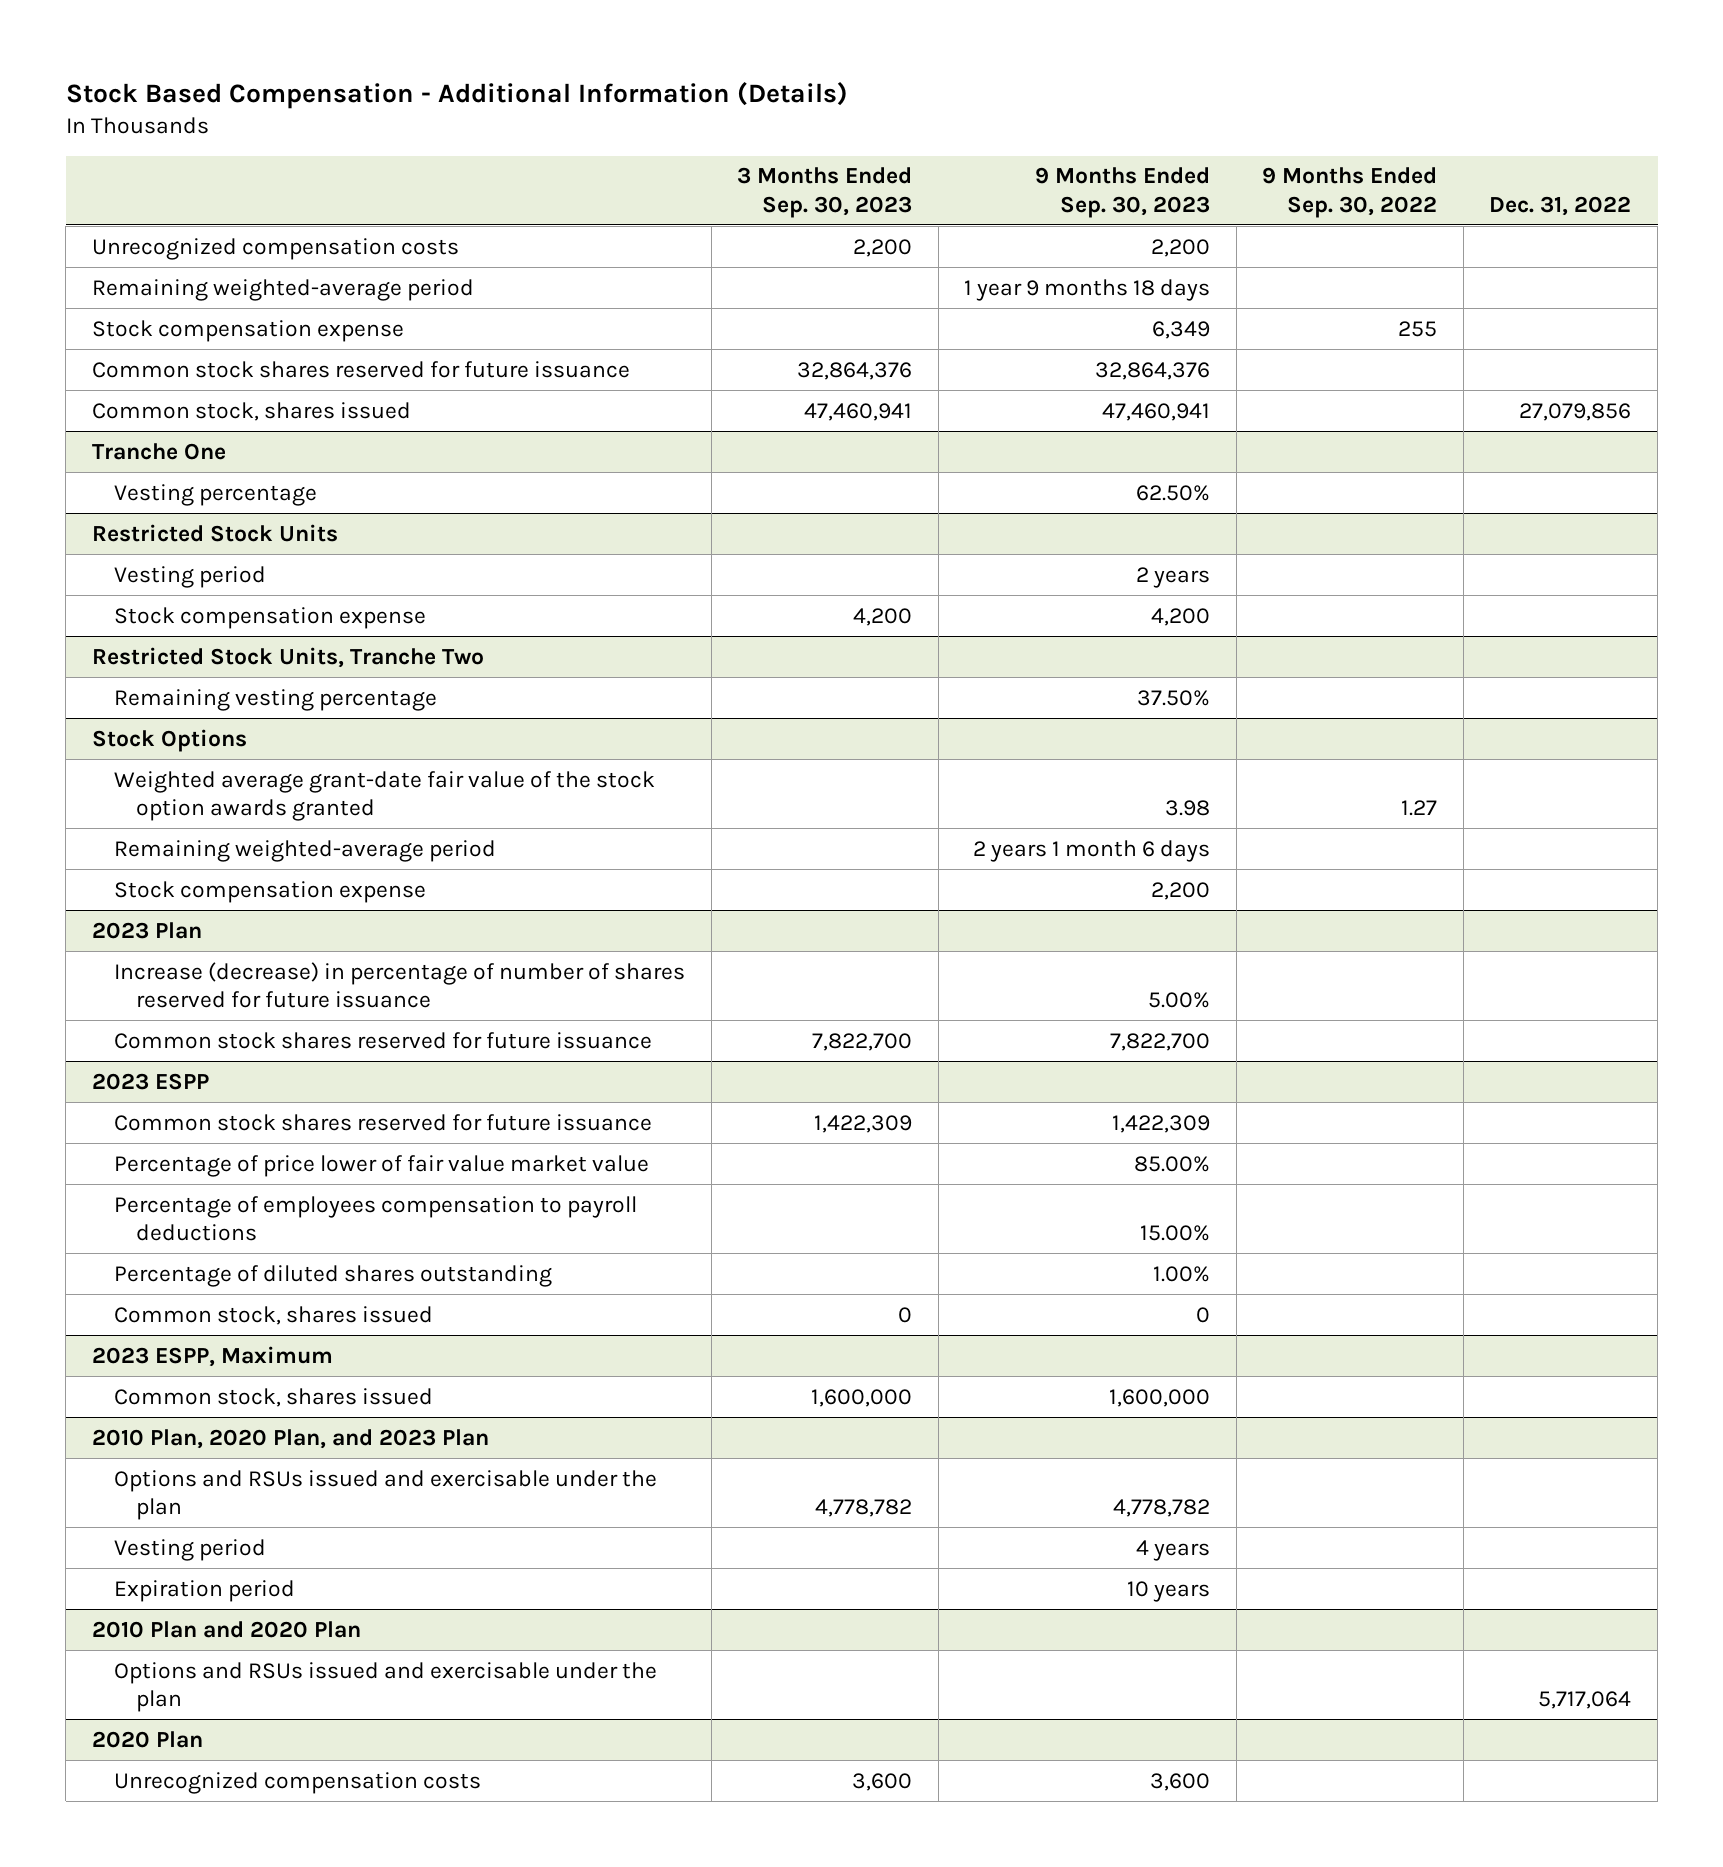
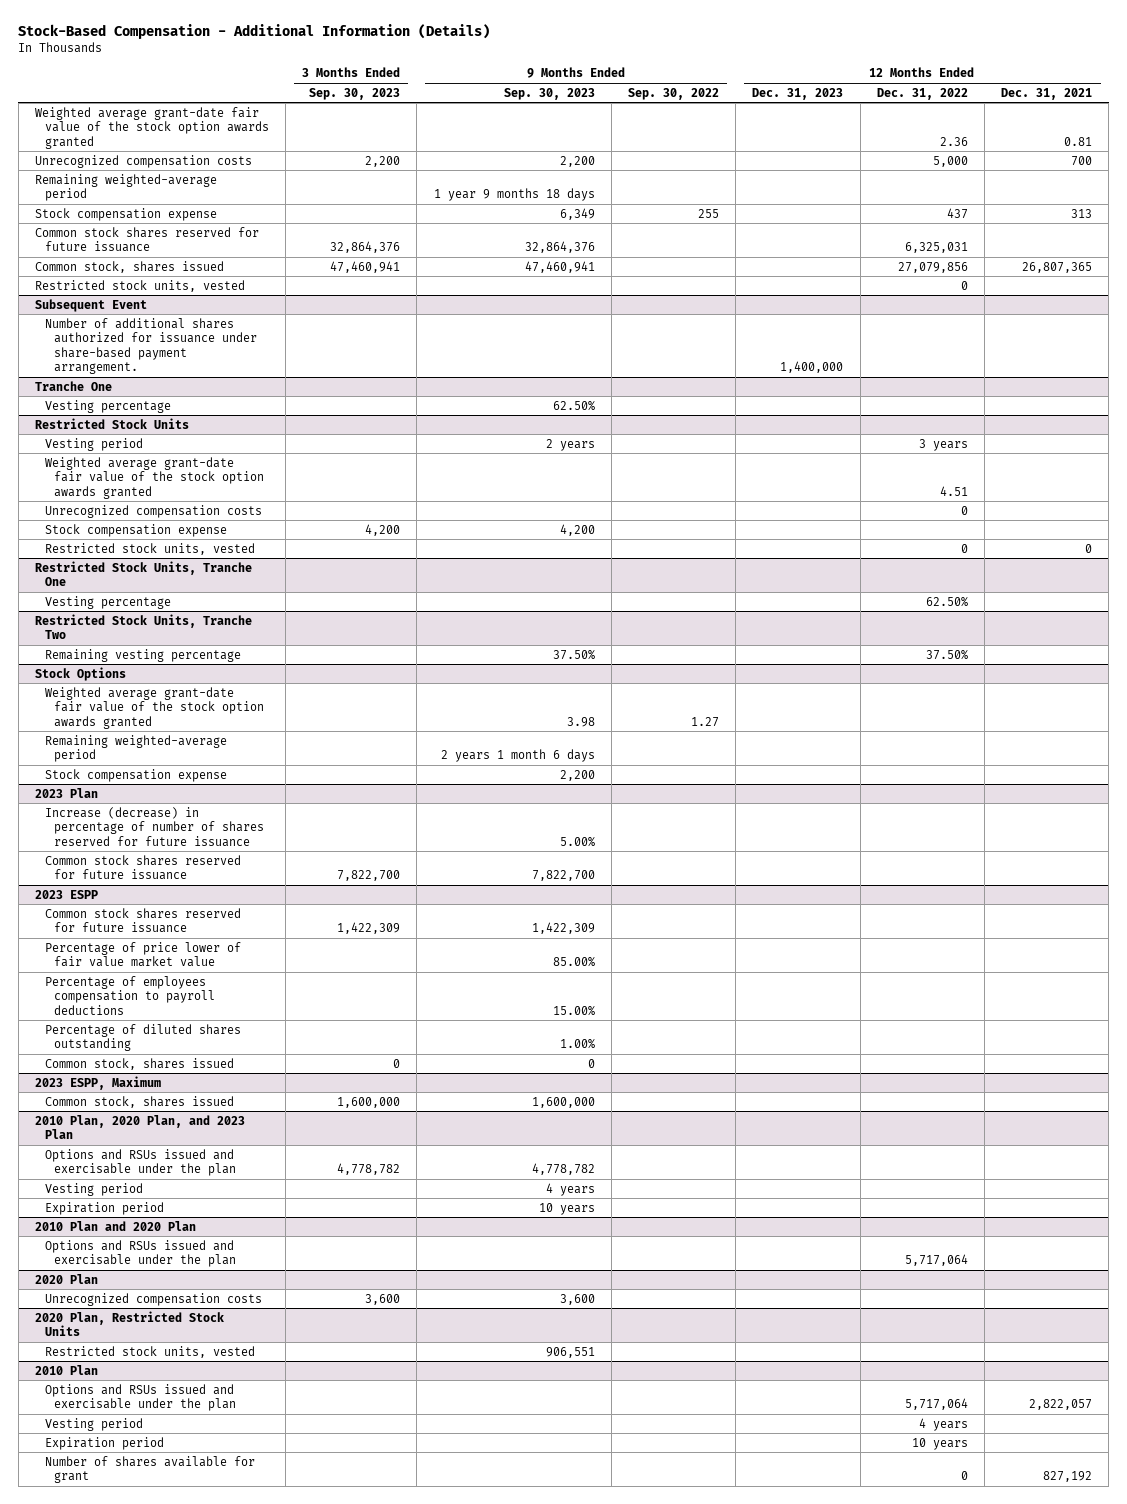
- Stock Based Compensation - Additional Information (Details)
+ Stock-Based Compensation - Additional Information (Details)
- | 3 Months Ended Sep. 30, 2023 | 9 Months Ended Sep. 30, 2023 | 9 Months Ended Sep. 30, 2022 | Dec. 31, 2022
+ | 3 Months Ended Sep. 30, 2023 | 9 Months Ended Sep. 30, 2023 | 9 Months Ended Sep. 30, 2022 | 12 Months Ended Dec. 31, 2023 | 12 Months Ended Dec. 31, 2022 | 12 Months Ended Dec. 31, 2021
+ Weighted average grant-date fair value of the stock option awards granted | | | | | 2.36 | 0.81
+ Restricted stock units, vested | | | | | 0 |
+ Subsequent Event
+ Number of additional shares authorized for issuance under share-based payment arrangement. | | | | 1,400,000 | |
@ Restricted Stock Units
+ Weighted average grant-date fair value of the stock option awards granted | | | | | 4.51 |
+ Unrecognized compensation costs | | | | | 0 |
+ Restricted stock units, vested | | | | | 0 | 0
+ Restricted Stock Units, Tranche One
+ Vesting percentage | | | | | 62.50% |
+ 2020 Plan, Restricted Stock Units
+ Restricted stock units, vested | | 906,551 | | | |
+ 2010 Plan
+ Options and RSUs issued and exercisable under the plan | | | | | 5,717,064 | 2,822,057
+ Vesting period | | | | | 4 years |
+ Expiration period | | | | | 10 years |
+ Number of shares available for grant | | | | | 0 | 827,192

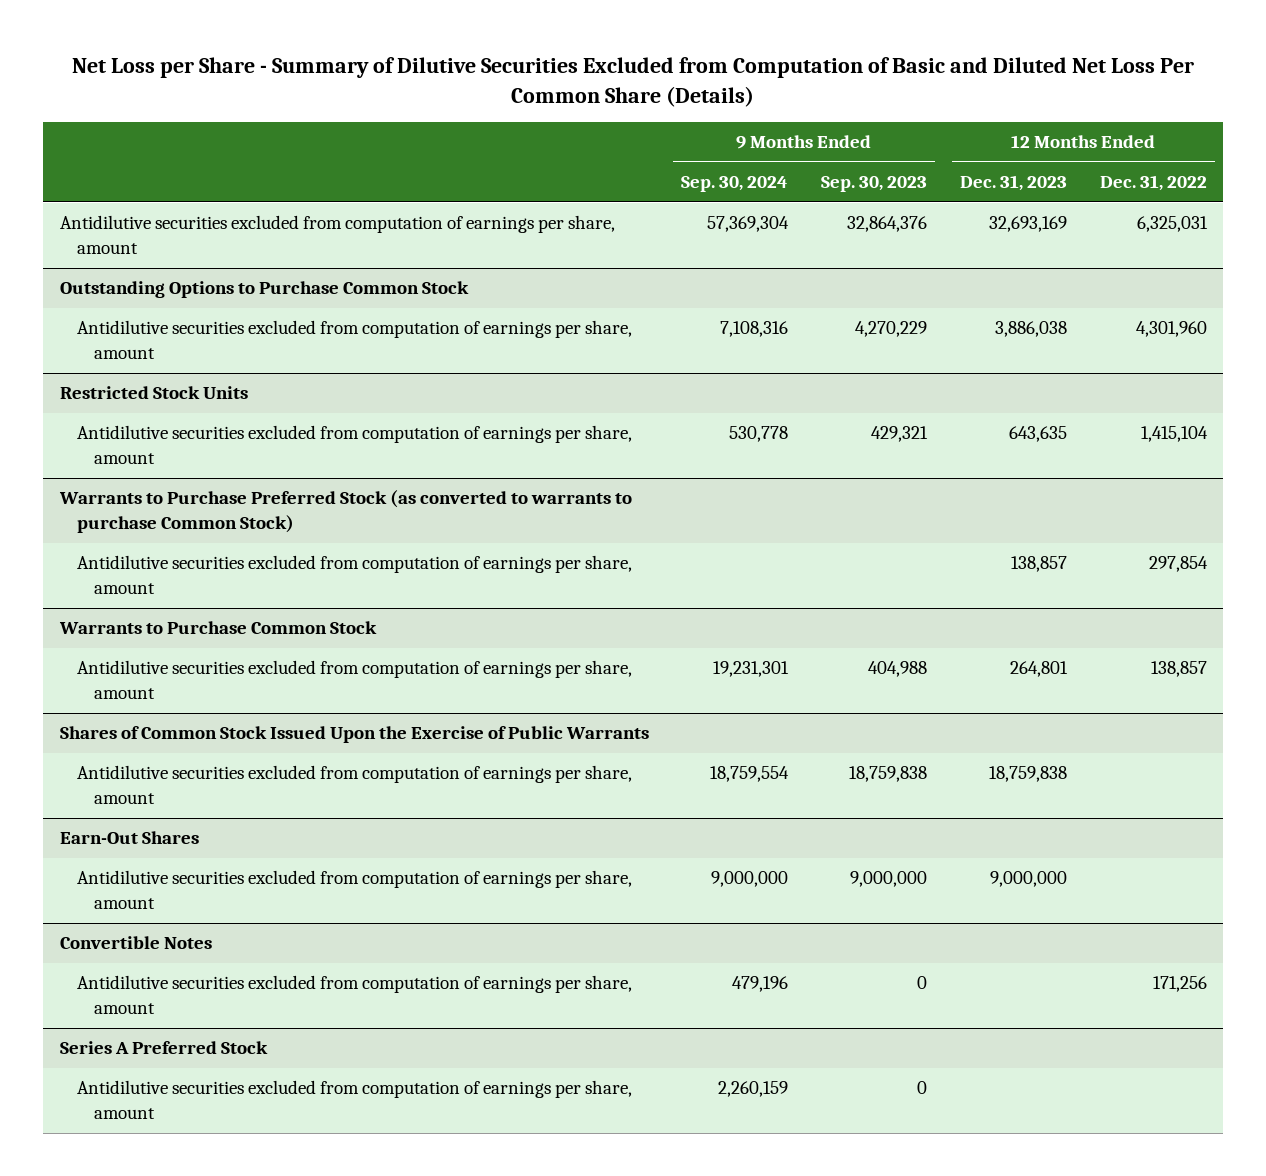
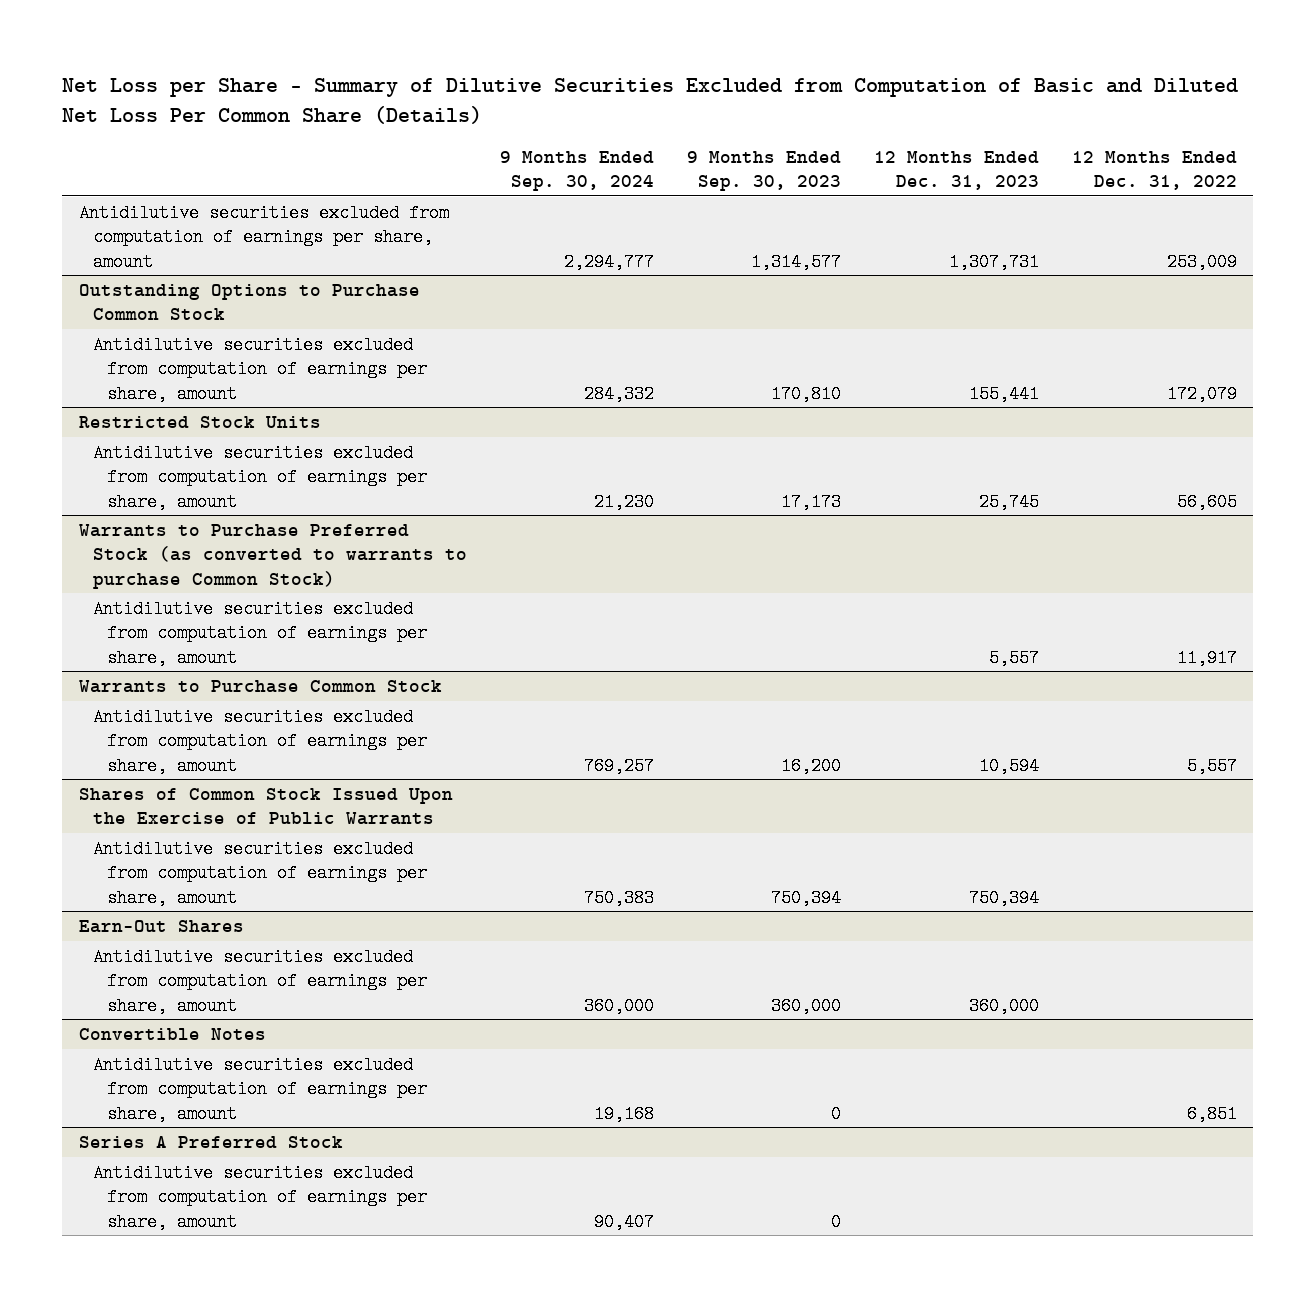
- Antidilutive securities excluded from computation of earnings per share, amount | 57,369,304 | 32,864,376 | 32,693,169 | 6,325,031
+ Antidilutive securities excluded from computation of earnings per share, amount | 2,294,777 | 1,314,577 | 1,307,731 | 253,009
@ Outstanding Options to Purchase Common Stock
- Antidilutive securities excluded from computation of earnings per share, amount | 7,108,316 | 4,270,229 | 3,886,038 | 4,301,960
+ Antidilutive securities excluded from computation of earnings per share, amount | 284,332 | 170,810 | 155,441 | 172,079
@ Restricted Stock Units
- Antidilutive securities excluded from computation of earnings per share, amount | 530,778 | 429,321 | 643,635 | 1,415,104
+ Antidilutive securities excluded from computation of earnings per share, amount | 21,230 | 17,173 | 25,745 | 56,605
@ Warrants to Purchase Preferred Stock (as converted to warrants to purchase Common Stock)
- Antidilutive securities excluded from computation of earnings per share, amount | | | 138,857 | 297,854
+ Antidilutive securities excluded from computation of earnings per share, amount | | | 5,557 | 11,917
@ Warrants to Purchase Common Stock
- Antidilutive securities excluded from computation of earnings per share, amount | 19,231,301 | 404,988 | 264,801 | 138,857
+ Antidilutive securities excluded from computation of earnings per share, amount | 769,257 | 16,200 | 10,594 | 5,557
@ Shares of Common Stock Issued Upon the Exercise of Public Warrants
- Antidilutive securities excluded from computation of earnings per share, amount | 18,759,554 | 18,759,838 | 18,759,838 |
+ Antidilutive securities excluded from computation of earnings per share, amount | 750,383 | 750,394 | 750,394 |
@ Earn-Out Shares
- Antidilutive securities excluded from computation of earnings per share, amount | 9,000,000 | 9,000,000 | 9,000,000 |
+ Antidilutive securities excluded from computation of earnings per share, amount | 360,000 | 360,000 | 360,000 |
@ Convertible Notes
- Antidilutive securities excluded from computation of earnings per share, amount | 479,196 | 0 | | 171,256
+ Antidilutive securities excluded from computation of earnings per share, amount | 19,168 | 0 | | 6,851
@ Series A Preferred Stock
- Antidilutive securities excluded from computation of earnings per share, amount | 2,260,159 | 0 | |
+ Antidilutive securities excluded from computation of earnings per share, amount | 90,407 | 0 | |

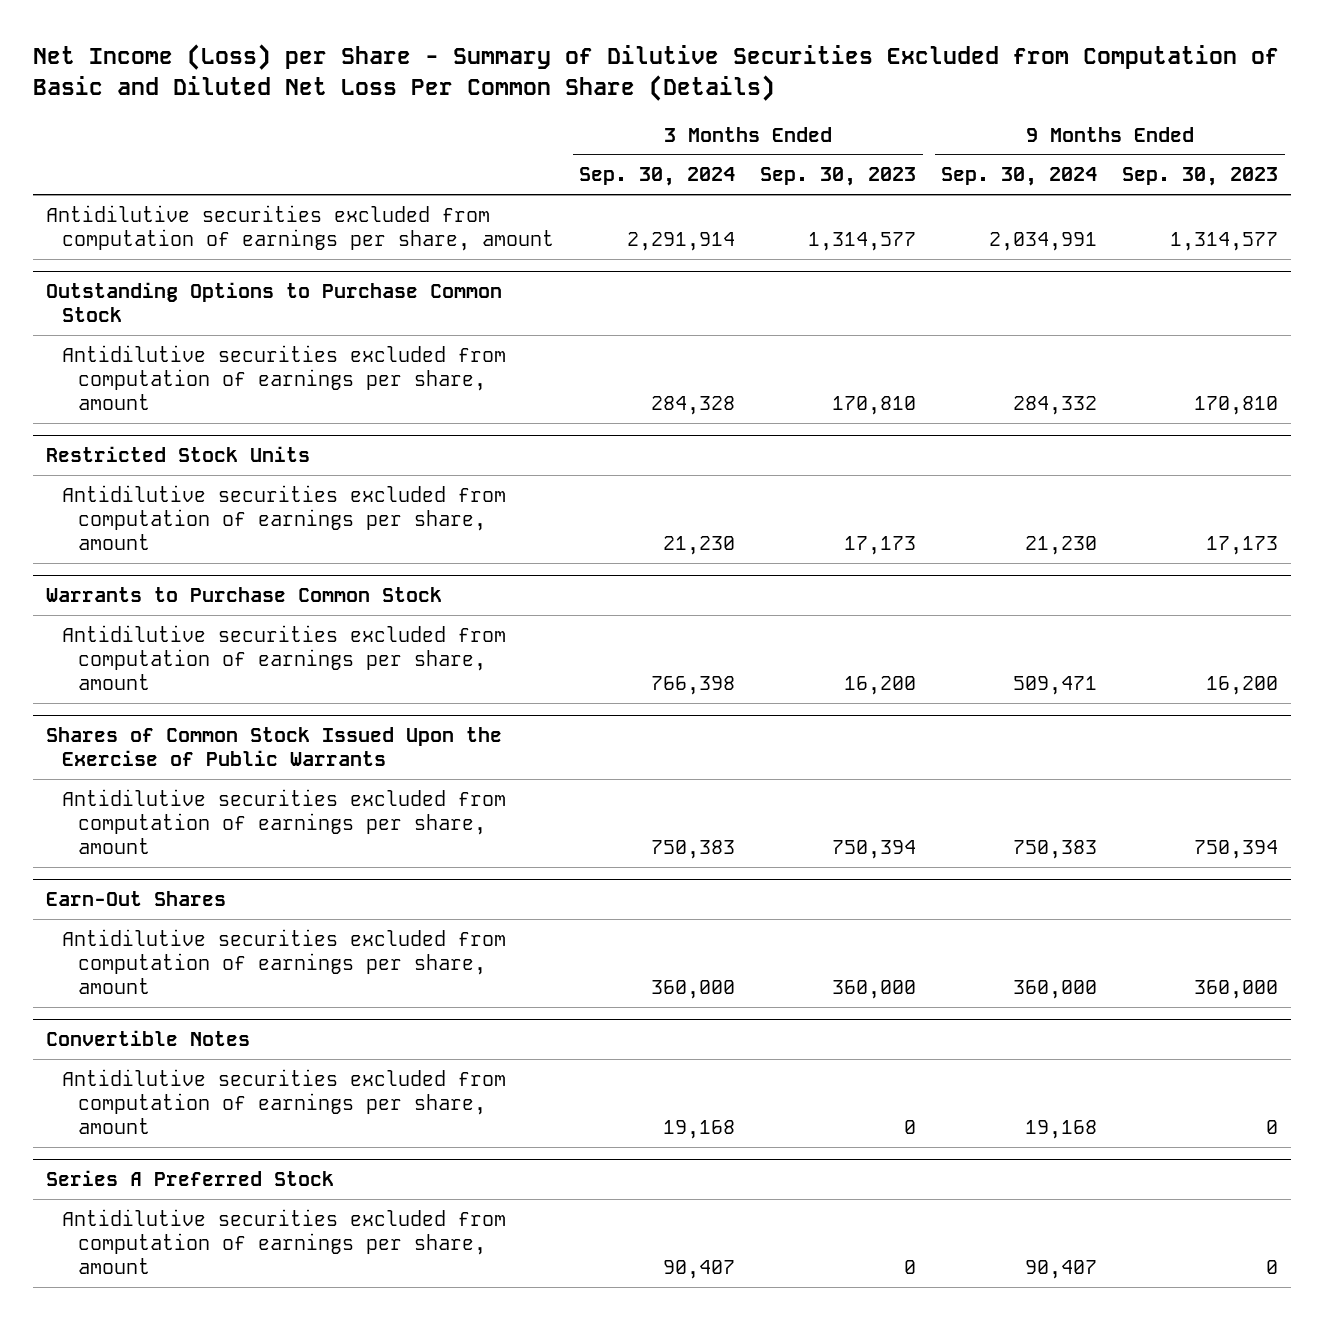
- Net Loss per Share - Summary of Dilutive Securities Excluded from Computation of Basic and Diluted Net Loss Per Common Share (Details)
+ Net Income (Loss) per Share - Summary of Dilutive Securities Excluded from Computation of Basic and Diluted Net Loss Per Common Share (Details)
- | 9 Months Ended Sep. 30, 2024 | 9 Months Ended Sep. 30, 2023 | 12 Months Ended Dec. 31, 2023 | 12 Months Ended Dec. 31, 2022
+ | 3 Months Ended Sep. 30, 2024 | 3 Months Ended Sep. 30, 2023 | 9 Months Ended Sep. 30, 2024 | 9 Months Ended Sep. 30, 2023
- Antidilutive securities excluded from computation of earnings per share, amount | 2,294,777 | 1,314,577 | 1,307,731 | 253,009
+ Antidilutive securities excluded from computation of earnings per share, amount | 2,291,914 | 1,314,577 | 2,034,991 | 1,314,577
- Warrants to Purchase Preferred Stock (as converted to warrants to purchase Common Stock)
- Antidilutive securities excluded from computation of earnings per share, amount | | | 5,557 | 11,917
@ Warrants to Purchase Common Stock
- Antidilutive securities excluded from computation of earnings per share, amount | 769,257 | 16,200 | 10,594 | 5,557
+ Antidilutive securities excluded from computation of earnings per share, amount | 766,398 | 16,200 | 509,471 | 16,200

